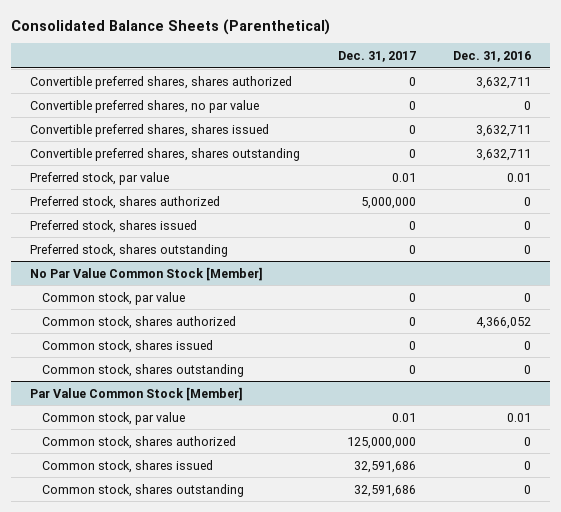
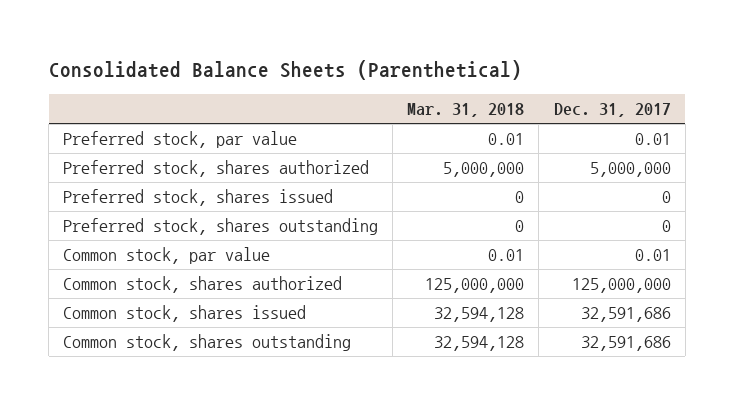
- | Dec. 31, 2017 | Dec. 31, 2016
+ | Mar. 31, 2018 | Dec. 31, 2017
- Convertible preferred shares, shares authorized | 0 | 3,632,711
- Convertible preferred shares, no par value | 0 | 0
- Convertible preferred shares, shares issued | 0 | 3,632,711
- Convertible preferred shares, shares outstanding | 0 | 3,632,711
- No Par Value Common Stock [Member]
- Common stock, par value | 0 | 0
- Common stock, shares authorized | 0 | 4,366,052
- Common stock, shares issued | 0 | 0
- Common stock, shares outstanding | 0 | 0
- Par Value Common Stock [Member]

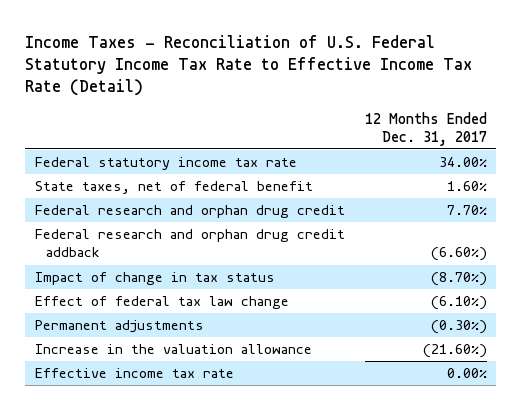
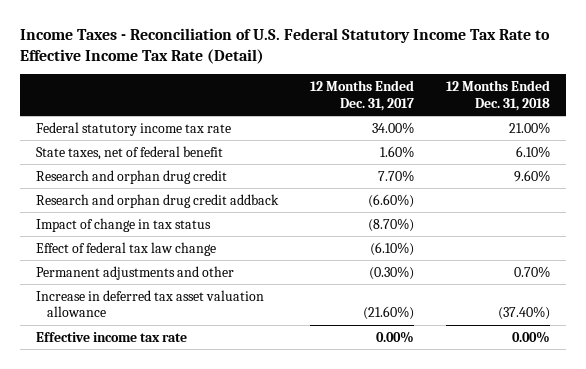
- | 12 Months Ended Dec. 31, 2017
+ | 12 Months Ended Dec. 31, 2017 | 12 Months Ended Dec. 31, 2018
- Federal research and orphan drug credit | 7.70%
- Federal research and orphan drug credit addback | (6.60%)
+ Research and orphan drug credit | 7.70% | 9.60%
+ Research and orphan drug credit addback | (6.60%) |
- Permanent adjustments | (0.30%)
- Increase in the valuation allowance | (21.60%)
+ Permanent adjustments and other | (0.30%) | 0.70%
+ Increase in deferred tax asset valuation allowance | (21.60%) | (37.40%)

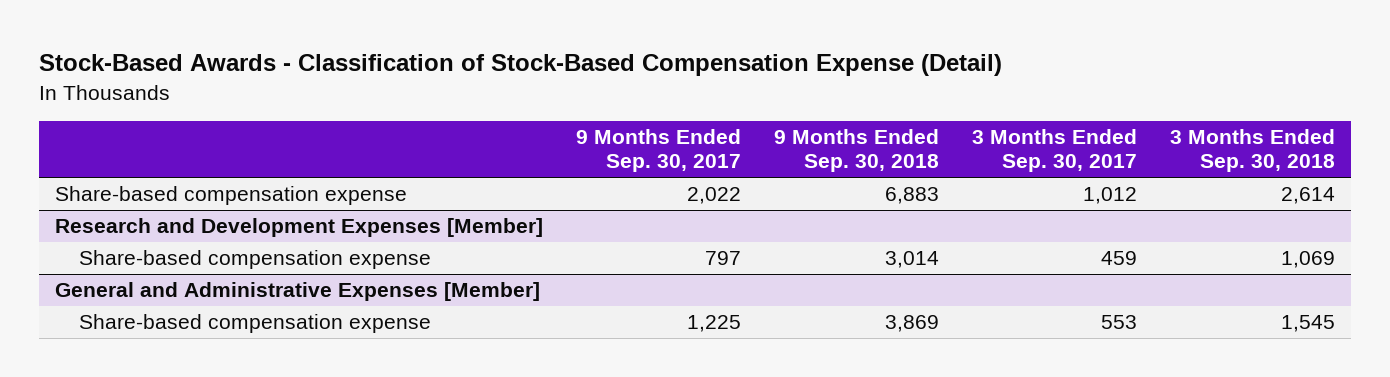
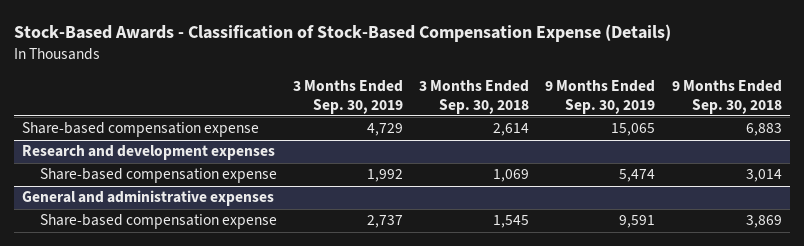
- Stock-Based Awards - Classification of Stock-Based Compensation Expense (Detail)
+ Stock-Based Awards - Classification of Stock-Based Compensation Expense (Details)
- | 9 Months Ended Sep. 30, 2017 | 9 Months Ended Sep. 30, 2018 | 3 Months Ended Sep. 30, 2017 | 3 Months Ended Sep. 30, 2018
+ | 3 Months Ended Sep. 30, 2019 | 3 Months Ended Sep. 30, 2018 | 9 Months Ended Sep. 30, 2019 | 9 Months Ended Sep. 30, 2018
- Research and Development Expenses [Member]
+ Research and development expenses
- General and Administrative Expenses [Member]
+ General and administrative expenses

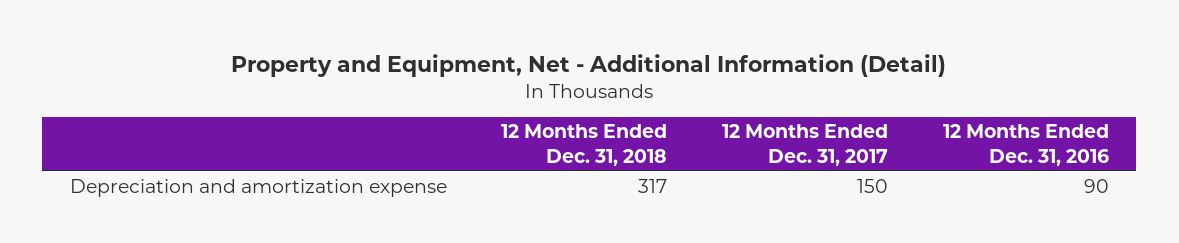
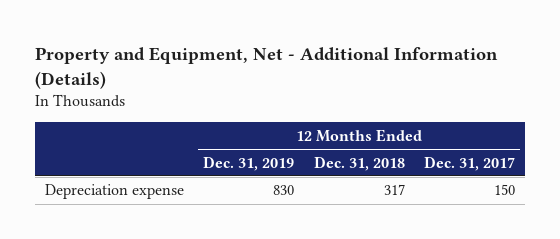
- Property and Equipment, Net - Additional Information (Detail)
+ Property and Equipment, Net - Additional Information (Details)
- | 12 Months Ended Dec. 31, 2018 | 12 Months Ended Dec. 31, 2017 | 12 Months Ended Dec. 31, 2016
+ | 12 Months Ended Dec. 31, 2019 | 12 Months Ended Dec. 31, 2018 | 12 Months Ended Dec. 31, 2017
- Depreciation and amortization expense | 317 | 150 | 90
+ Depreciation expense | 830 | 317 | 150

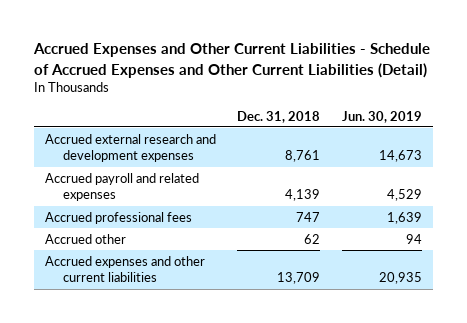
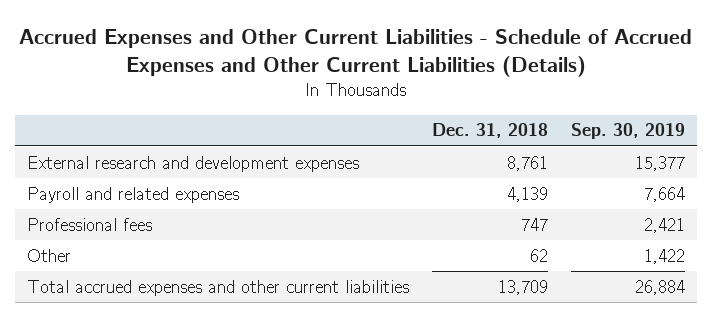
- Accrued Expenses and Other Current Liabilities - Schedule of Accrued Expenses and Other Current Liabilities (Detail)
+ Accrued Expenses and Other Current Liabilities - Schedule of Accrued Expenses and Other Current Liabilities (Details)
- | Dec. 31, 2018 | Jun. 30, 2019
+ | Dec. 31, 2018 | Sep. 30, 2019
- Accrued external research and development expenses | 8,761 | 14,673
- Accrued payroll and related expenses | 4,139 | 4,529
- Accrued professional fees | 747 | 1,639
- Accrued other | 62 | 94
- Accrued expenses and other current liabilities | 13,709 | 20,935
+ External research and development expenses | 8,761 | 15,377
+ Payroll and related expenses | 4,139 | 7,664
+ Professional fees | 747 | 2,421
+ Other | 62 | 1,422
+ Total accrued expenses and other current liabilities | 13,709 | 26,884

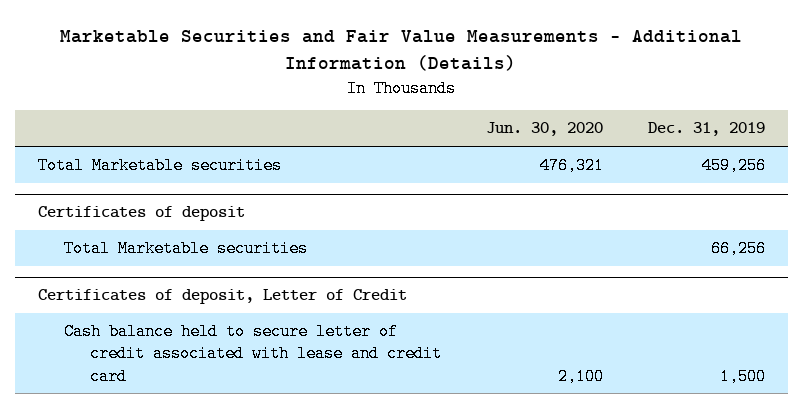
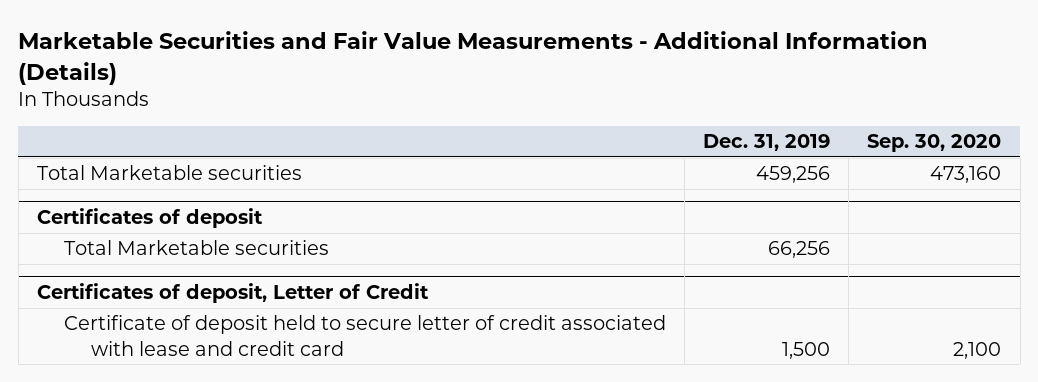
- | Jun. 30, 2020 | Dec. 31, 2019
+ | Dec. 31, 2019 | Sep. 30, 2020
@ Certificates of deposit, Letter of Credit
- Cash balance held to secure letter of credit associated with lease and credit card | 2,100 | 1,500
+ Certificate of deposit held to secure letter of credit associated with lease and credit card | 1,500 | 2,100

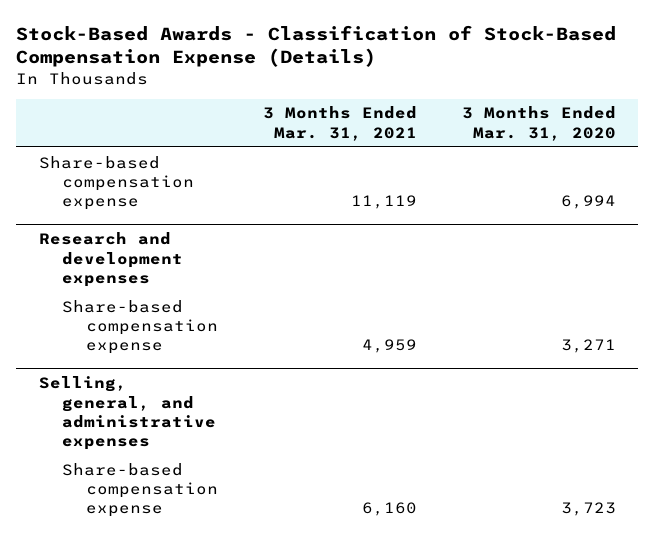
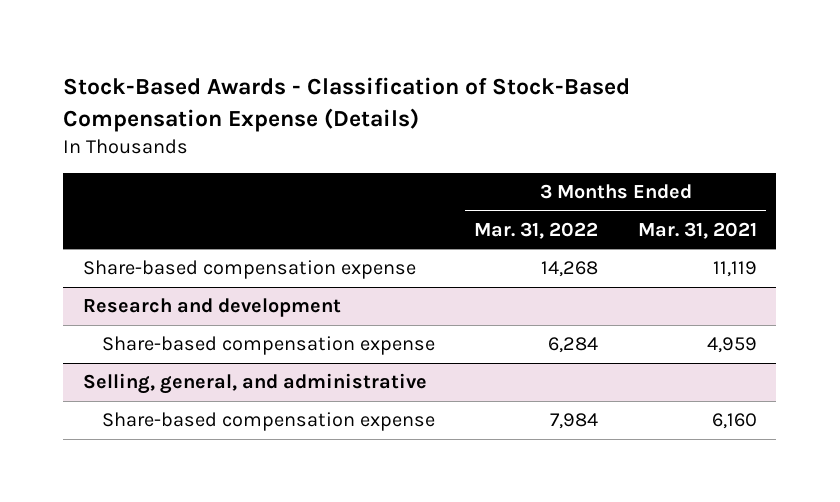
- | 3 Months Ended Mar. 31, 2021 | 3 Months Ended Mar. 31, 2020
+ | 3 Months Ended Mar. 31, 2022 | 3 Months Ended Mar. 31, 2021
- Research and development expenses
+ Research and development
- Selling, general, and administrative expenses
+ Selling, general, and administrative

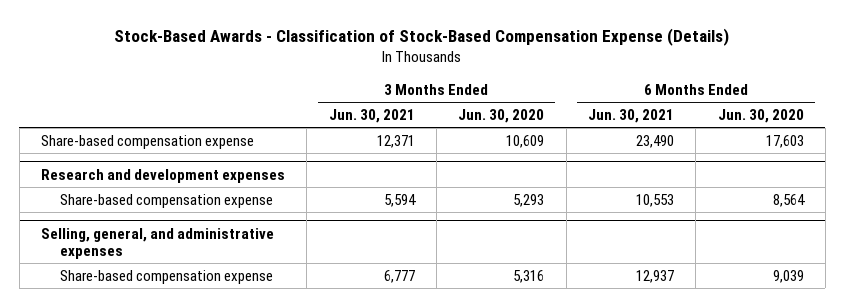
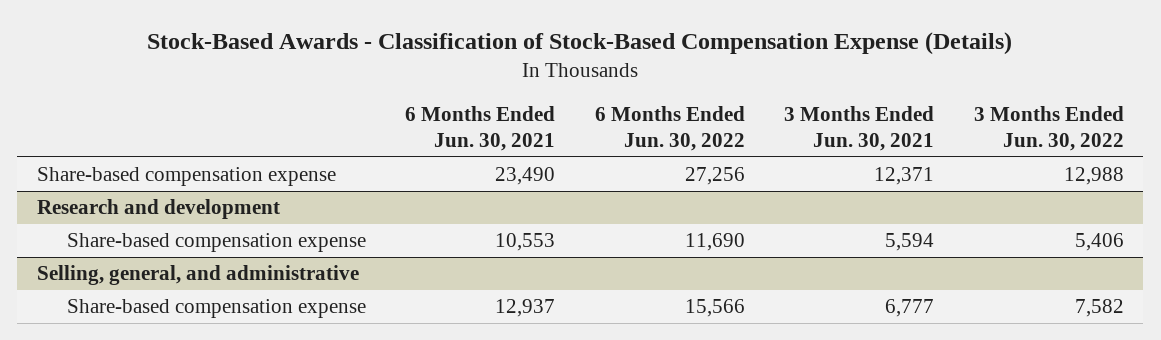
- | 3 Months Ended Jun. 30, 2021 | 3 Months Ended Jun. 30, 2020 | 6 Months Ended Jun. 30, 2021 | 6 Months Ended Jun. 30, 2020
+ | 6 Months Ended Jun. 30, 2021 | 6 Months Ended Jun. 30, 2022 | 3 Months Ended Jun. 30, 2021 | 3 Months Ended Jun. 30, 2022
- Research and development expenses
+ Research and development
- Selling, general, and administrative expenses
+ Selling, general, and administrative

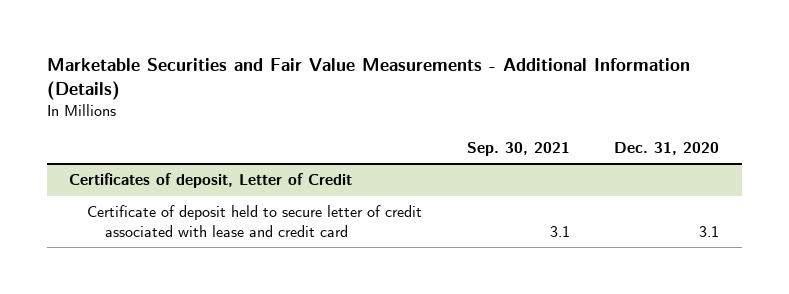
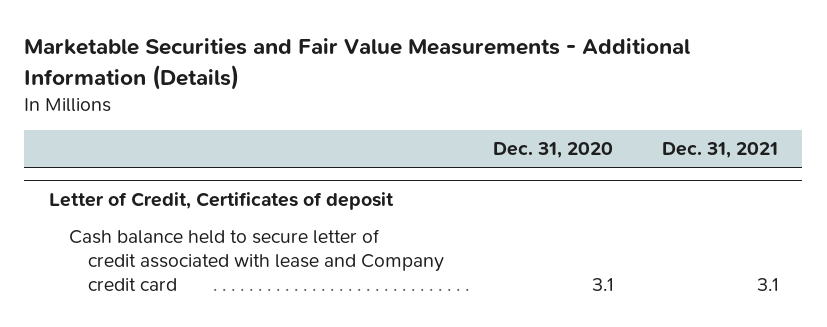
- | Sep. 30, 2021 | Dec. 31, 2020
+ | Dec. 31, 2020 | Dec. 31, 2021
- Certificates of deposit, Letter of Credit
- Certificate of deposit held to secure letter of credit associated with lease and credit card | 3.1 | 3.1
+ Letter of Credit, Certificates of deposit
+ Cash balance held to secure letter of credit associated with lease and Company credit card | 3.1 | 3.1

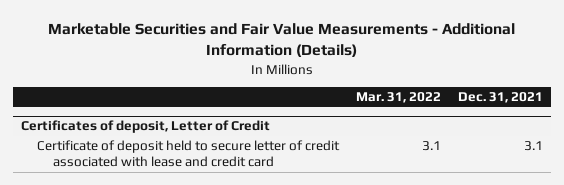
- | Dec. 31, 2020 | Dec. 31, 2021
+ | Mar. 31, 2022 | Dec. 31, 2021
- Letter of Credit, Certificates of deposit
- Cash balance held to secure letter of credit associated with lease and Company credit card | 3.1 | 3.1
+ Certificates of deposit, Letter of Credit
+ Certificate of deposit held to secure letter of credit associated with lease and credit card | 3.1 | 3.1

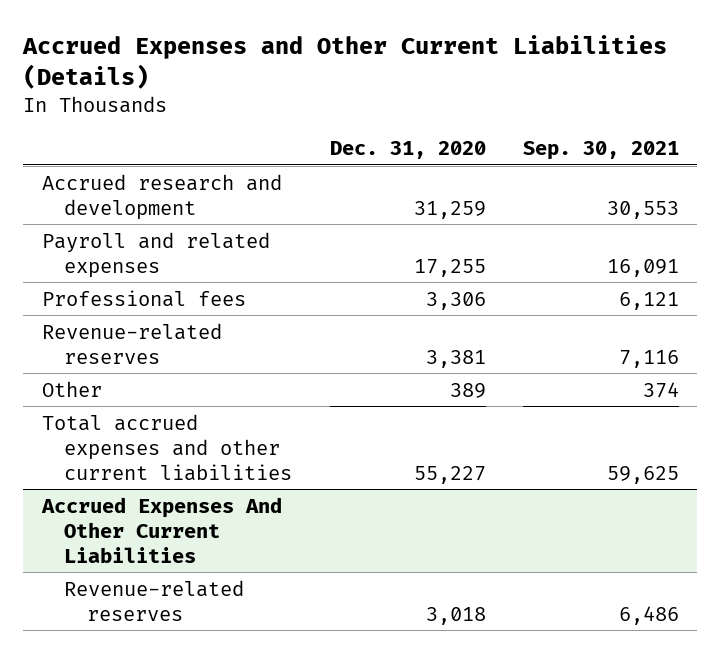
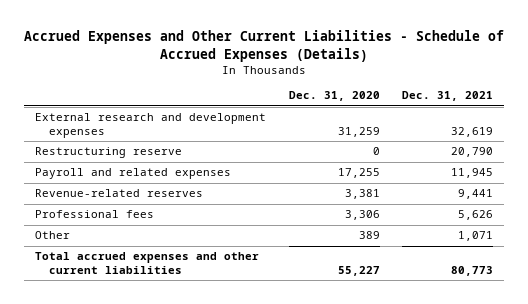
- Accrued Expenses and Other Current Liabilities (Details)
+ Accrued Expenses and Other Current Liabilities - Schedule of Accrued Expenses (Details)
- | Dec. 31, 2020 | Sep. 30, 2021
+ | Dec. 31, 2020 | Dec. 31, 2021
- Accrued research and development | 31,259 | 30,553
+ External research and development expenses | 31,259 | 32,619
+ Restructuring reserve | 0 | 20,790
moved down: Professional fees | 3,306 | 5,626
- Accrued Expenses And Other Current Liabilities
- Revenue-related reserves | 3,018 | 6,486

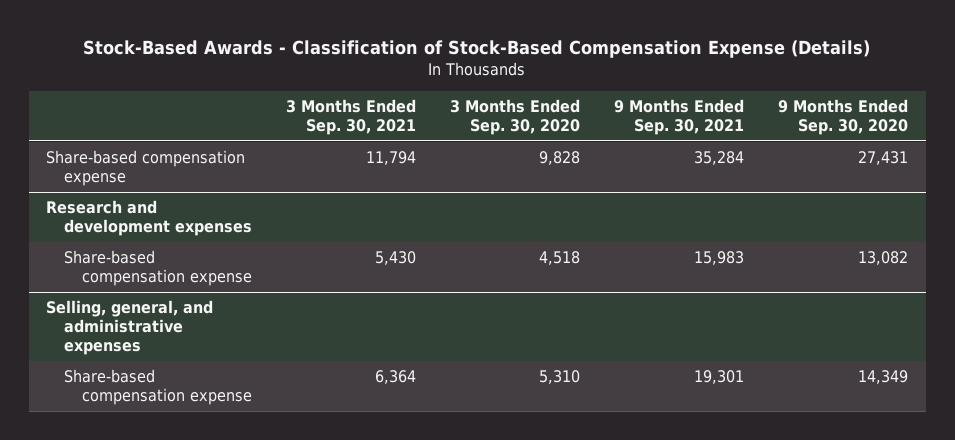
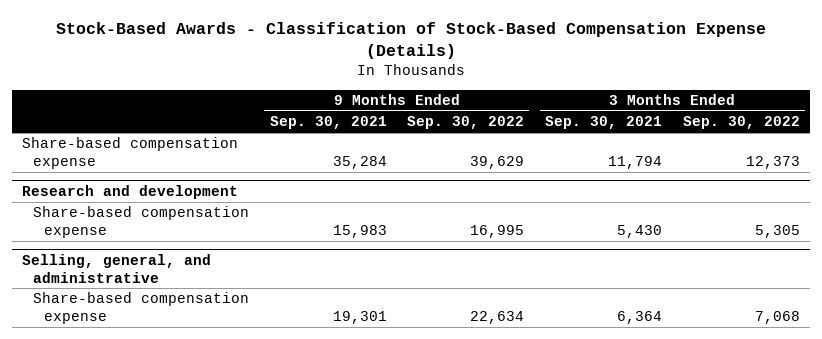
- | 3 Months Ended Sep. 30, 2021 | 3 Months Ended Sep. 30, 2020 | 9 Months Ended Sep. 30, 2021 | 9 Months Ended Sep. 30, 2020
+ | 9 Months Ended Sep. 30, 2021 | 9 Months Ended Sep. 30, 2022 | 3 Months Ended Sep. 30, 2021 | 3 Months Ended Sep. 30, 2022
- Research and development expenses
+ Research and development
- Selling, general, and administrative expenses
+ Selling, general, and administrative

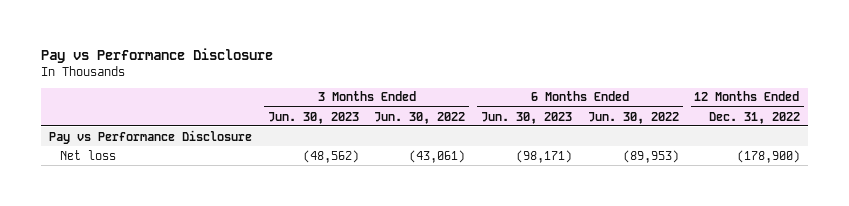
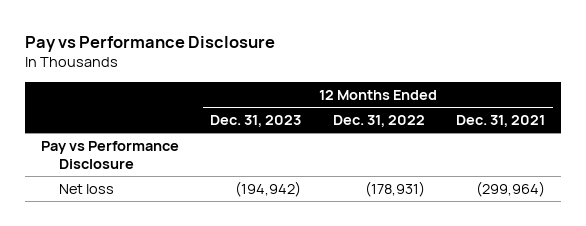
- | 3 Months Ended Jun. 30, 2023 | 3 Months Ended Jun. 30, 2022 | 6 Months Ended Jun. 30, 2023 | 6 Months Ended Jun. 30, 2022 | 12 Months Ended Dec. 31, 2022
+ | 12 Months Ended Dec. 31, 2023 | 12 Months Ended Dec. 31, 2022 | 12 Months Ended Dec. 31, 2021
- Net loss | (48,562) | (43,061) | (98,171) | (89,953) | (178,900)
+ Net loss | (194,942) | (178,931) | (299,964)

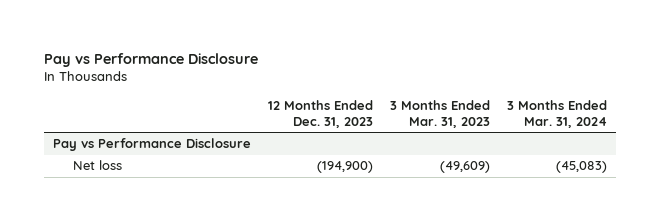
- | 12 Months Ended Dec. 31, 2023 | 12 Months Ended Dec. 31, 2022 | 12 Months Ended Dec. 31, 2021
+ | 12 Months Ended Dec. 31, 2023 | 3 Months Ended Mar. 31, 2023 | 3 Months Ended Mar. 31, 2024
- Net loss | (194,942) | (178,931) | (299,964)
+ Net loss | (194,900) | (49,609) | (45,083)

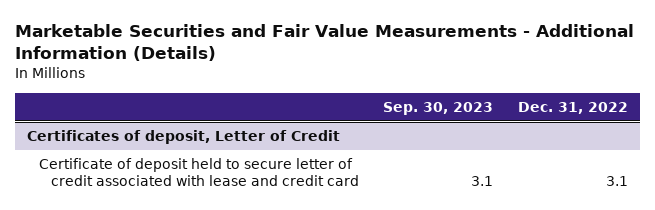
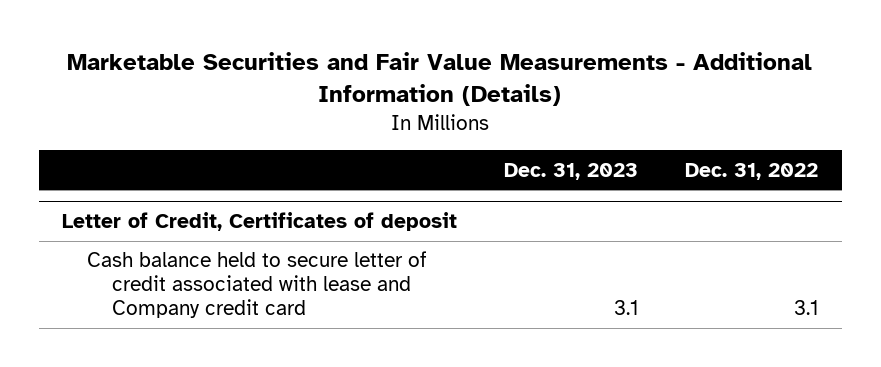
- | Sep. 30, 2023 | Dec. 31, 2022
+ | Dec. 31, 2023 | Dec. 31, 2022
- Certificates of deposit, Letter of Credit
- Certificate of deposit held to secure letter of credit associated with lease and credit card | 3.1 | 3.1
+ Letter of Credit, Certificates of deposit
+ Cash balance held to secure letter of credit associated with lease and Company credit card | 3.1 | 3.1

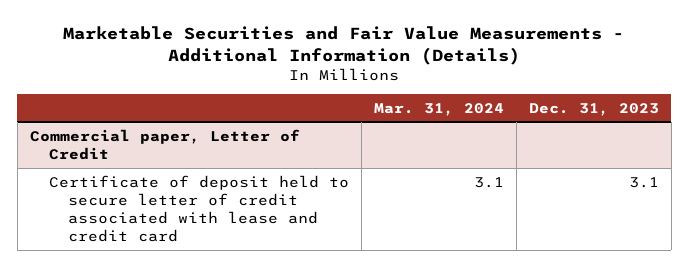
- | Dec. 31, 2023 | Dec. 31, 2022
+ | Mar. 31, 2024 | Dec. 31, 2023
- Letter of Credit, Certificates of deposit
- Cash balance held to secure letter of credit associated with lease and Company credit card | 3.1 | 3.1
+ Commercial paper, Letter of Credit
+ Certificate of deposit held to secure letter of credit associated with lease and credit card | 3.1 | 3.1

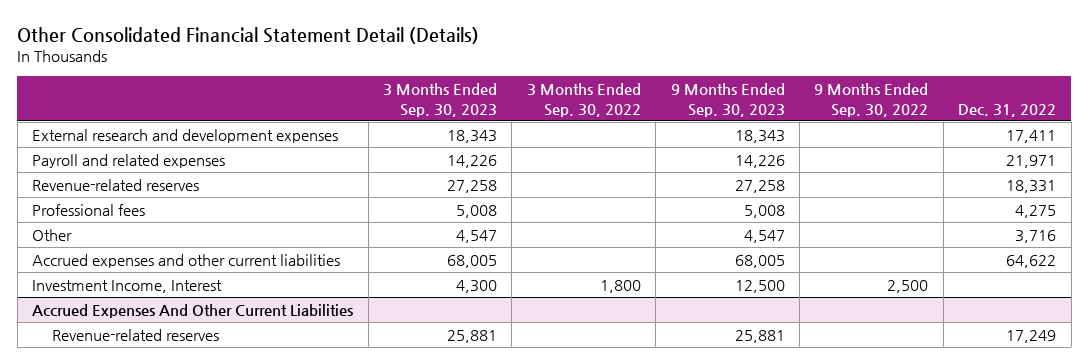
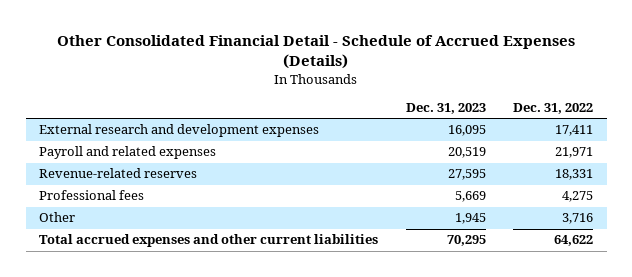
- Other Consolidated Financial Statement Detail (Details)
+ Other Consolidated Financial Detail - Schedule of Accrued Expenses (Details)
- | 3 Months Ended Sep. 30, 2023 | 3 Months Ended Sep. 30, 2022 | 9 Months Ended Sep. 30, 2023 | 9 Months Ended Sep. 30, 2022 | Dec. 31, 2022
+ | Dec. 31, 2023 | Dec. 31, 2022
- Accrued expenses and other current liabilities | 68,005 | | 68,005 | | 64,622
- Investment Income, Interest | 4,300 | 1,800 | 12,500 | 2,500 |
- Accrued Expenses And Other Current Liabilities
- Revenue-related reserves | 25,881 | | 25,881 | | 17,249
+ Total accrued expenses and other current liabilities | 70,295 | 64,622

